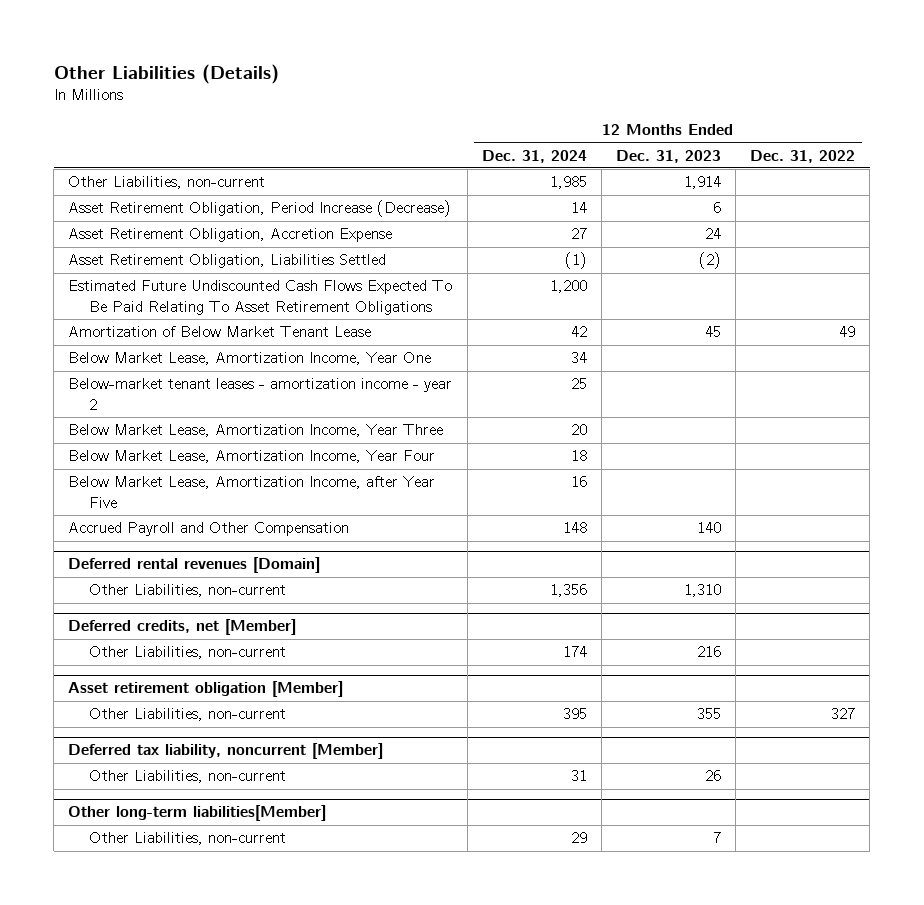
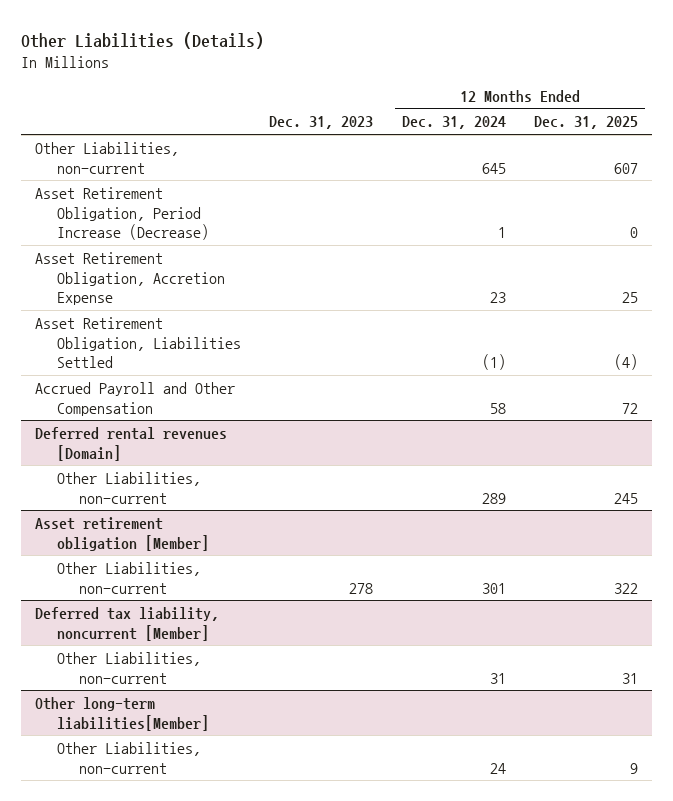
- | 12 Months Ended Dec. 31, 2024 | 12 Months Ended Dec. 31, 2023 | 12 Months Ended Dec. 31, 2022
+ | Dec. 31, 2023 | 12 Months Ended Dec. 31, 2024 | 12 Months Ended Dec. 31, 2025
- Other Liabilities, non-current | 1,985 | 1,914 |
- Asset Retirement Obligation, Period Increase (Decrease) | 14 | 6 |
- Asset Retirement Obligation, Accretion Expense | 27 | 24 |
+ Other Liabilities, non-current | | 645 | 607
+ Asset Retirement Obligation, Period Increase (Decrease) | | 1 | 0
+ Asset Retirement Obligation, Accretion Expense | | 23 | 25
- Estimated Future Undiscounted Cash Flows Expected To Be Paid Relating To Asset Retirement Obligations | 1,200 | |
- Amortization of Below Market Tenant Lease | 42 | 45 | 49
- Below Market Lease, Amortization Income, Year One | 34 | |
- Below-market tenant leases - amortization income - year 2 | 25 | |
- Below Market Lease, Amortization Income, Year Three | 20 | |
- Below Market Lease, Amortization Income, Year Four | 18 | |
- Below Market Lease, Amortization Income, after Year Five | 16 | |
- Accrued Payroll and Other Compensation | 148 | 140 |
+ Accrued Payroll and Other Compensation | | 58 | 72
@ Deferred rental revenues [Domain]
- Other Liabilities, non-current | 1,356 | 1,310 |
- Deferred credits, net [Member]
- Other Liabilities, non-current | 174 | 216 |
@ Deferred rental revenues [Domain]
+ Other Liabilities, non-current | | 289 | 245
@ Asset retirement obligation [Member]
- Other Liabilities, non-current | 395 | 355 | 327
+ Other Liabilities, non-current | 278 | 301 | 322
@ Other long-term liabilities[Member]
- Other Liabilities, non-current | 29 | 7 |
+ Other Liabilities, non-current | | 24 | 9

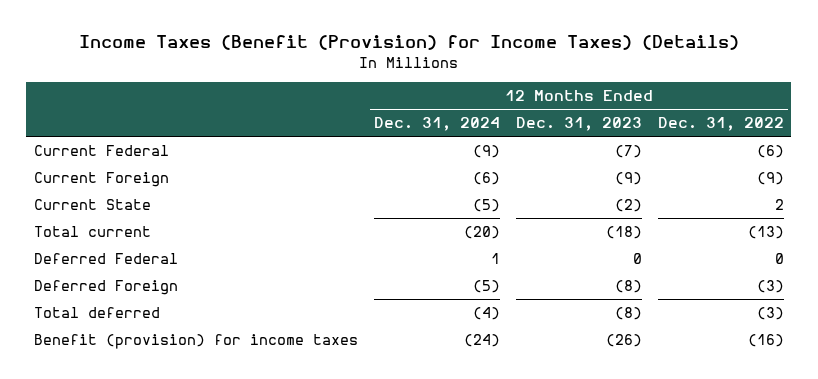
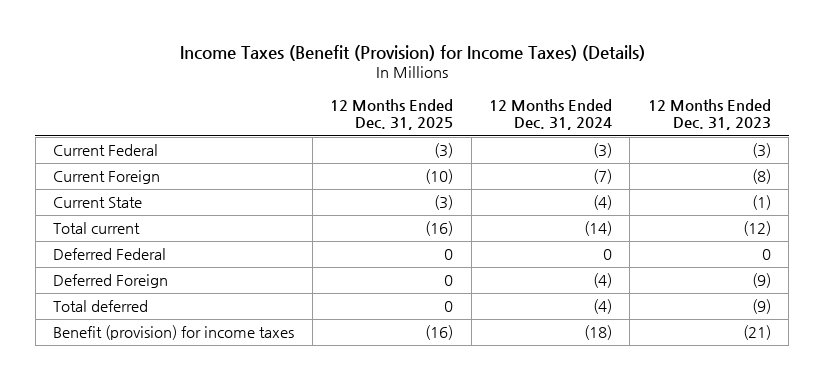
- | 12 Months Ended Dec. 31, 2024 | 12 Months Ended Dec. 31, 2023 | 12 Months Ended Dec. 31, 2022
+ | 12 Months Ended Dec. 31, 2025 | 12 Months Ended Dec. 31, 2024 | 12 Months Ended Dec. 31, 2023
- Current Federal | (9) | (7) | (6)
- Current Foreign | (6) | (9) | (9)
- Current State | (5) | (2) | 2
- Total current | (20) | (18) | (13)
- Deferred Federal | 1 | 0 | 0
- Deferred Foreign | (5) | (8) | (3)
- Total deferred | (4) | (8) | (3)
- Benefit (provision) for income taxes | (24) | (26) | (16)
+ Current Federal | (3) | (3) | (3)
+ Current Foreign | (10) | (7) | (8)
+ Current State | (3) | (4) | (1)
+ Total current | (16) | (14) | (12)
+ Deferred Federal | 0 | 0 | 0
+ Deferred Foreign | 0 | (4) | (9)
+ Total deferred | 0 | (4) | (9)
+ Benefit (provision) for income taxes | (16) | (18) | (21)

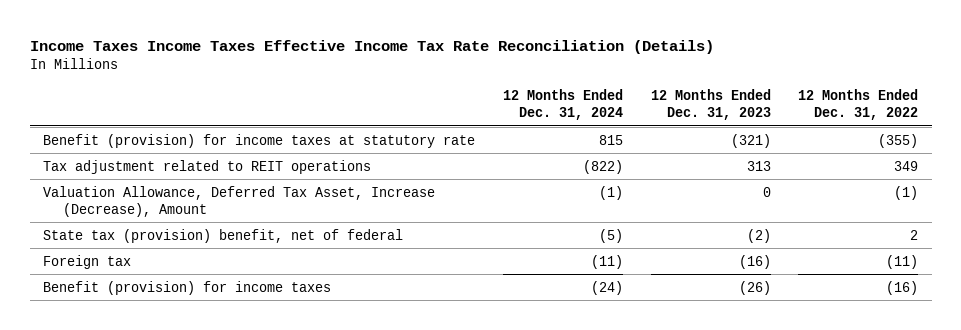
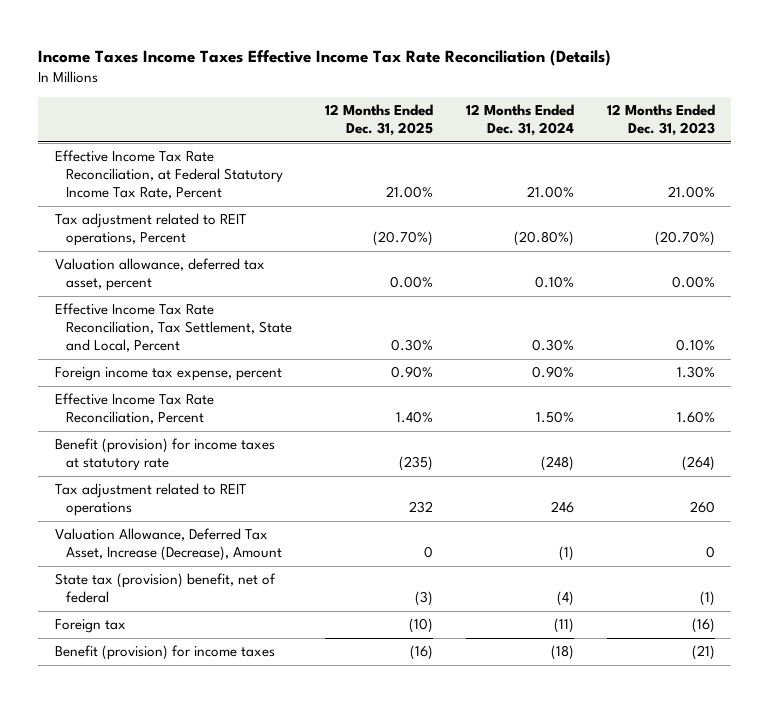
- | 12 Months Ended Dec. 31, 2024 | 12 Months Ended Dec. 31, 2023 | 12 Months Ended Dec. 31, 2022
+ | 12 Months Ended Dec. 31, 2025 | 12 Months Ended Dec. 31, 2024 | 12 Months Ended Dec. 31, 2023
- Benefit (provision) for income taxes at statutory rate | 815 | (321) | (355)
- Tax adjustment related to REIT operations | (822) | 313 | 349
+ Effective Income Tax Rate Reconciliation, at Federal Statutory Income Tax Rate, Percent | 21.00% | 21.00% | 21.00%
+ Tax adjustment related to REIT operations, Percent | (20.70%) | (20.80%) | (20.70%)
+ Valuation allowance, deferred tax asset, percent | 0.00% | 0.10% | 0.00%
+ Effective Income Tax Rate Reconciliation, Tax Settlement, State and Local, Percent | 0.30% | 0.30% | 0.10%
+ Foreign income tax expense, percent | 0.90% | 0.90% | 1.30%
+ Effective Income Tax Rate Reconciliation, Percent | 1.40% | 1.50% | 1.60%
+ Benefit (provision) for income taxes at statutory rate | (235) | (248) | (264)
+ Tax adjustment related to REIT operations | 232 | 246 | 260
- State tax (provision) benefit, net of federal | (5) | (2) | 2
+ State tax (provision) benefit, net of federal | (3) | (4) | (1)
- Benefit (provision) for income taxes | (24) | (26) | (16)
+ Benefit (provision) for income taxes | (16) | (18) | (21)

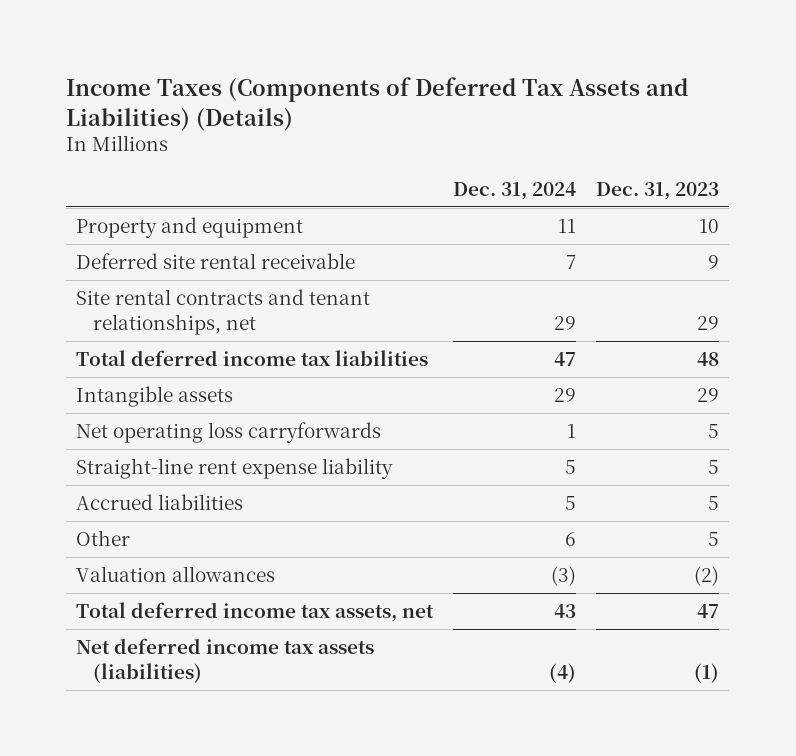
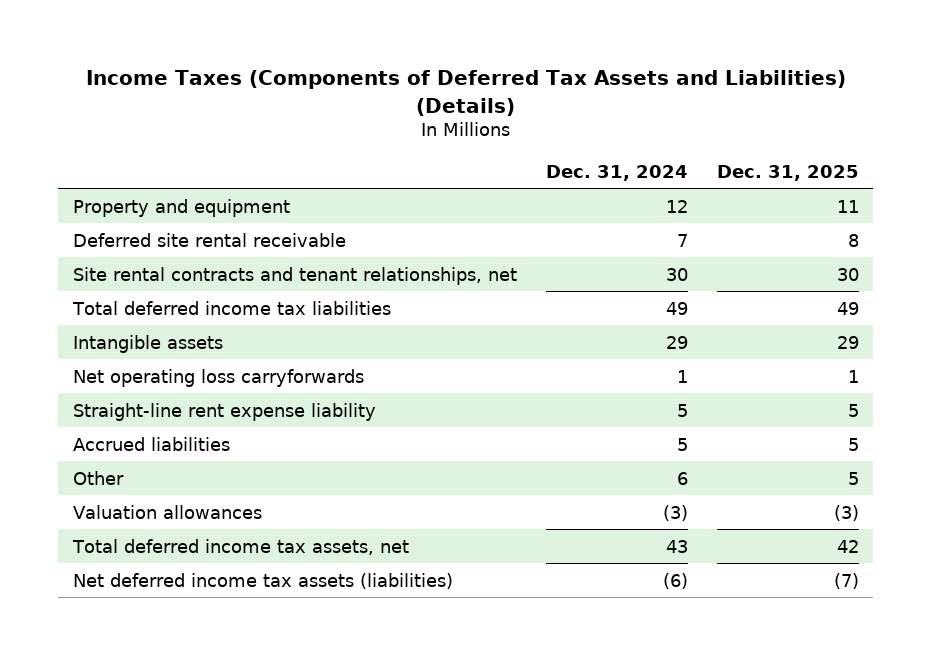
- | Dec. 31, 2024 | Dec. 31, 2023
+ | Dec. 31, 2024 | Dec. 31, 2025
- Property and equipment | 11 | 10
+ Property and equipment | 12 | 11
- Site rental contracts and tenant relationships, net | 29 | 29
- Total deferred income tax liabilities | 47 | 48
+ Site rental contracts and tenant relationships, net | 30 | 30
+ Total deferred income tax liabilities | 49 | 49
- Net deferred income tax assets (liabilities) | (4) | (1)
+ Net deferred income tax assets (liabilities) | (6) | (7)

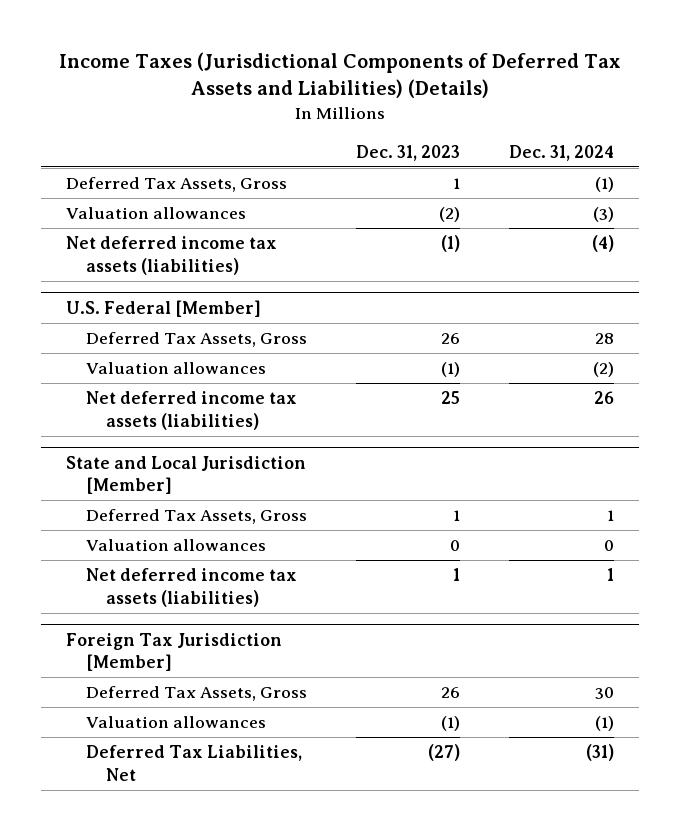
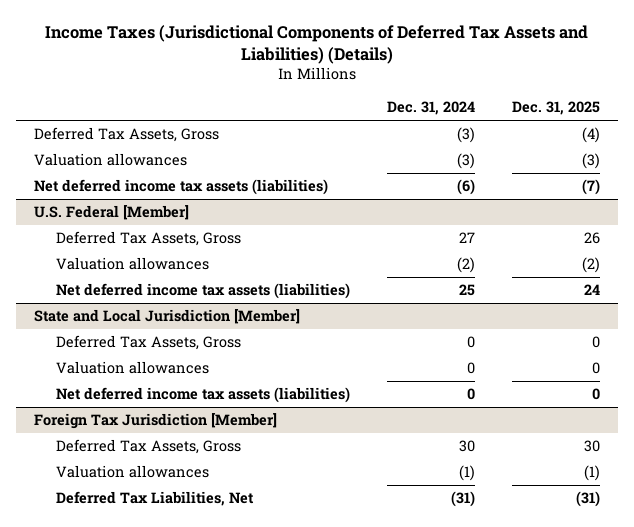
- | Dec. 31, 2023 | Dec. 31, 2024
+ | Dec. 31, 2024 | Dec. 31, 2025
- Deferred Tax Assets, Gross | 1 | (1)
+ Deferred Tax Assets, Gross | (3) | (4)
- Net deferred income tax assets (liabilities) | (1) | (4)
+ Net deferred income tax assets (liabilities) | (6) | (7)
@ U.S. Federal [Member]
- Deferred Tax Assets, Gross | 26 | 28
+ Deferred Tax Assets, Gross | 27 | 26
- Net deferred income tax assets (liabilities) | 25 | 26
+ Net deferred income tax assets (liabilities) | 25 | 24
@ State and Local Jurisdiction [Member]
- Deferred Tax Assets, Gross | 1 | 1
+ Deferred Tax Assets, Gross | 0 | 0
- Net deferred income tax assets (liabilities) | 1 | 1
+ Net deferred income tax assets (liabilities) | 0 | 0

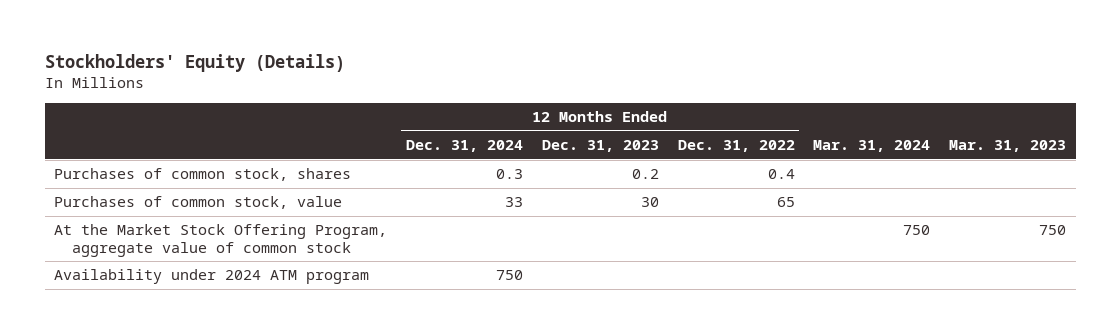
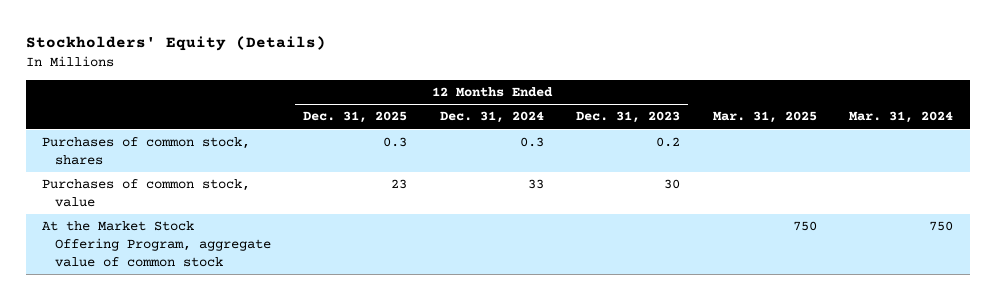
- | 12 Months Ended Dec. 31, 2024 | 12 Months Ended Dec. 31, 2023 | 12 Months Ended Dec. 31, 2022 | Mar. 31, 2024 | Mar. 31, 2023
+ | 12 Months Ended Dec. 31, 2025 | 12 Months Ended Dec. 31, 2024 | 12 Months Ended Dec. 31, 2023 | Mar. 31, 2025 | Mar. 31, 2024
- Availability under 2024 ATM program | 750 | | | |

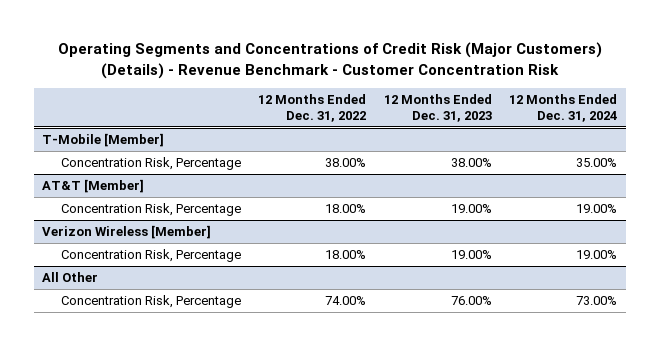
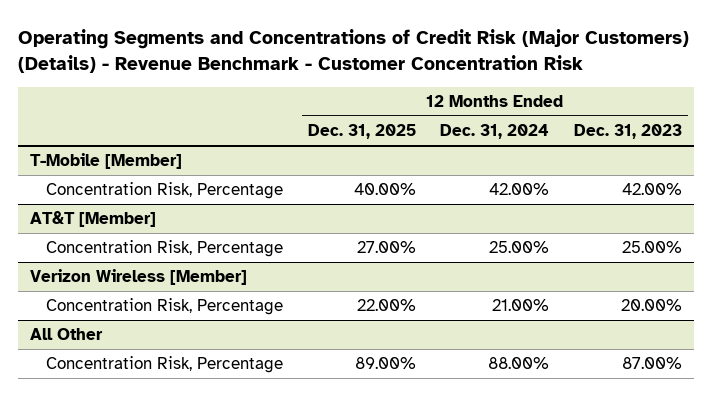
- | 12 Months Ended Dec. 31, 2022 | 12 Months Ended Dec. 31, 2023 | 12 Months Ended Dec. 31, 2024
+ | 12 Months Ended Dec. 31, 2025 | 12 Months Ended Dec. 31, 2024 | 12 Months Ended Dec. 31, 2023
@ T-Mobile [Member]
- Concentration Risk, Percentage | 38.00% | 38.00% | 35.00%
+ Concentration Risk, Percentage | 40.00% | 42.00% | 42.00%
@ AT&T [Member]
- Concentration Risk, Percentage | 18.00% | 19.00% | 19.00%
+ Concentration Risk, Percentage | 27.00% | 25.00% | 25.00%
@ Verizon Wireless [Member]
- Concentration Risk, Percentage | 18.00% | 19.00% | 19.00%
+ Concentration Risk, Percentage | 22.00% | 21.00% | 20.00%
@ All Other
- Concentration Risk, Percentage | 74.00% | 76.00% | 73.00%
+ Concentration Risk, Percentage | 89.00% | 88.00% | 87.00%

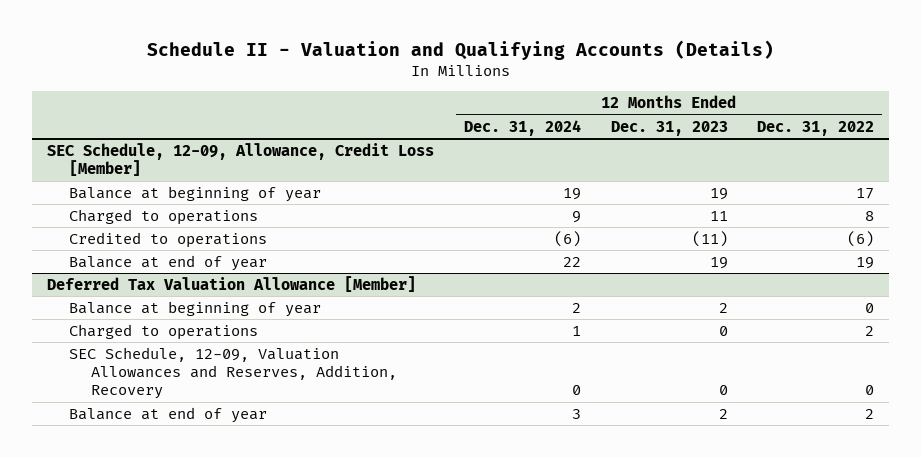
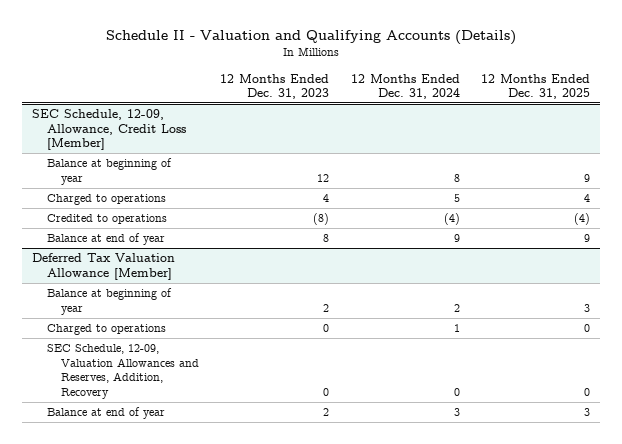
- | 12 Months Ended Dec. 31, 2024 | 12 Months Ended Dec. 31, 2023 | 12 Months Ended Dec. 31, 2022
+ | 12 Months Ended Dec. 31, 2023 | 12 Months Ended Dec. 31, 2024 | 12 Months Ended Dec. 31, 2025
@ SEC Schedule, 12-09, Allowance, Credit Loss [Member]
- Balance at beginning of year | 19 | 19 | 17
- Charged to operations | 9 | 11 | 8
- Credited to operations | (6) | (11) | (6)
- Balance at end of year | 22 | 19 | 19
+ Balance at beginning of year | 12 | 8 | 9
+ Charged to operations | 4 | 5 | 4
+ Credited to operations | (8) | (4) | (4)
+ Balance at end of year | 8 | 9 | 9

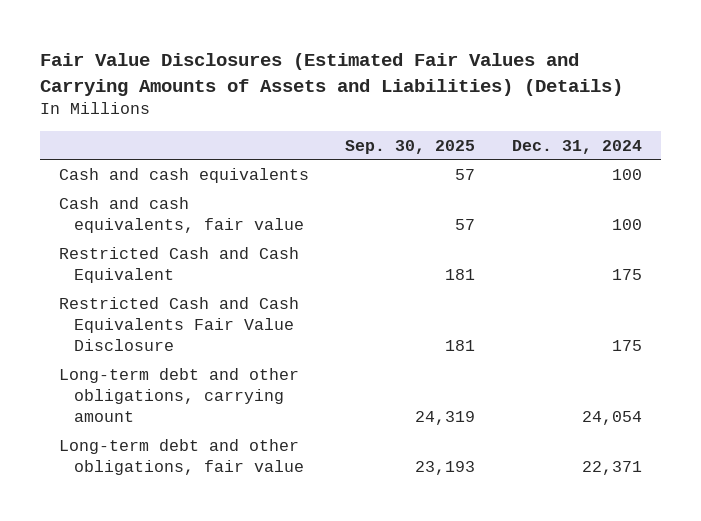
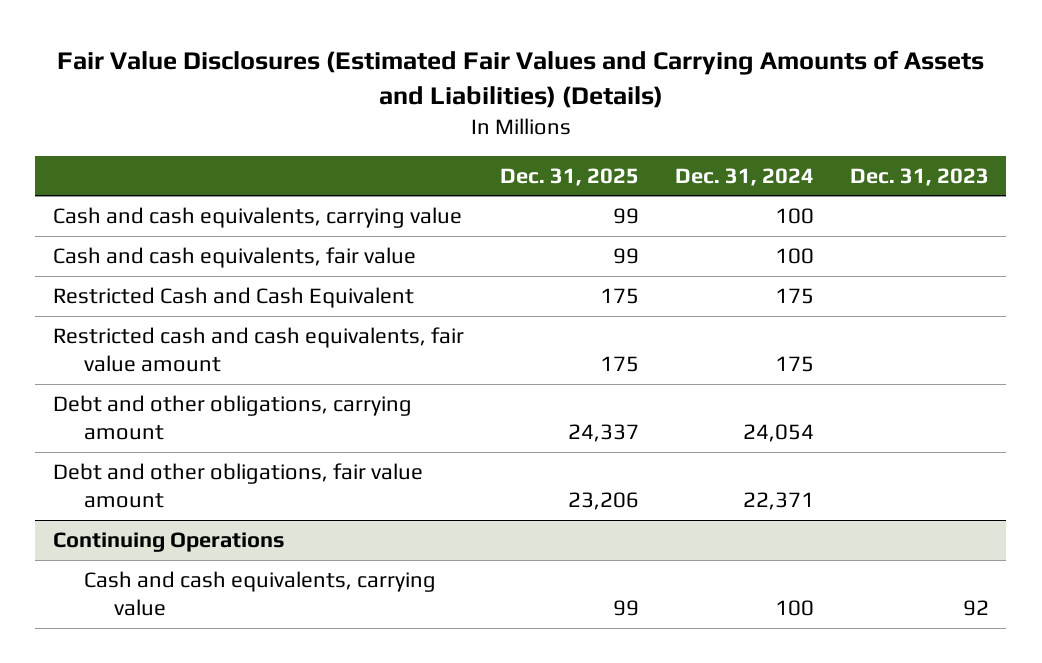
- | Sep. 30, 2025 | Dec. 31, 2024
+ | Dec. 31, 2025 | Dec. 31, 2024 | Dec. 31, 2023
- Cash and cash equivalents | 57 | 100
+ Cash and cash equivalents, carrying value | 99 | 100 |
- Restricted Cash and Cash Equivalents Fair Value Disclosure | 181 | 175
- Long-term debt and other obligations, carrying amount | 24,319 | 24,054
- Long-term debt and other obligations, fair value | 23,193 | 22,371
+ Restricted cash and cash equivalents, fair value amount | 175 | 175 |
+ Debt and other obligations, carrying amount | 24,337 | 24,054 |
+ Debt and other obligations, fair value amount | 23,206 | 22,371 |
+ Continuing Operations
+ Cash and cash equivalents, carrying value | 99 | 100 | 92

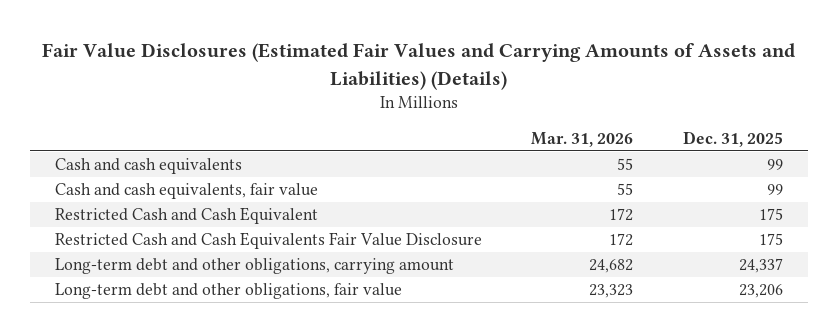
- | Dec. 31, 2025 | Dec. 31, 2024 | Dec. 31, 2023
+ | Mar. 31, 2026 | Dec. 31, 2025
- Cash and cash equivalents, carrying value | 99 | 100 |
+ Cash and cash equivalents | 55 | 99
- Restricted cash and cash equivalents, fair value amount | 175 | 175 |
- Debt and other obligations, carrying amount | 24,337 | 24,054 |
- Debt and other obligations, fair value amount | 23,206 | 22,371 |
- Continuing Operations
- Cash and cash equivalents, carrying value | 99 | 100 | 92
+ Restricted Cash and Cash Equivalents Fair Value Disclosure | 172 | 175
+ Long-term debt and other obligations, carrying amount | 24,682 | 24,337
+ Long-term debt and other obligations, fair value | 23,323 | 23,206

